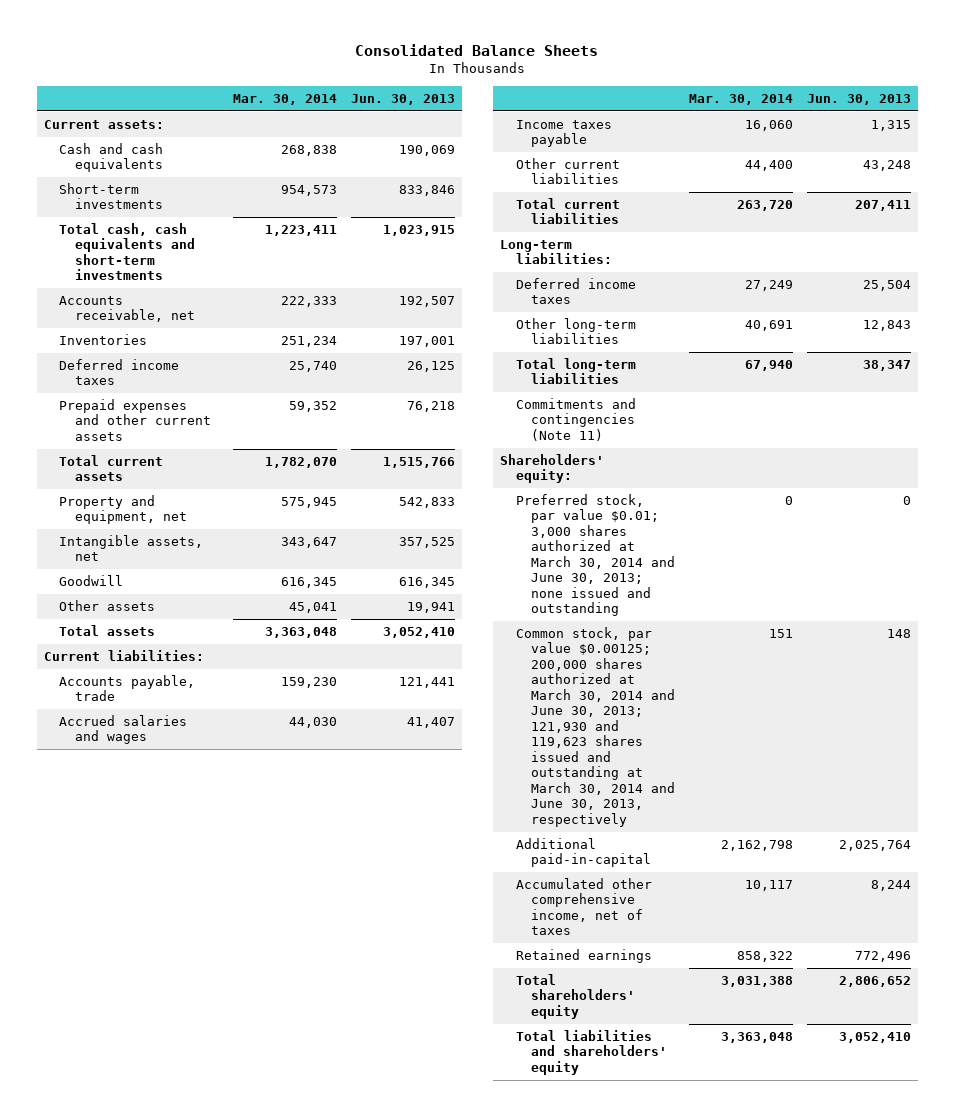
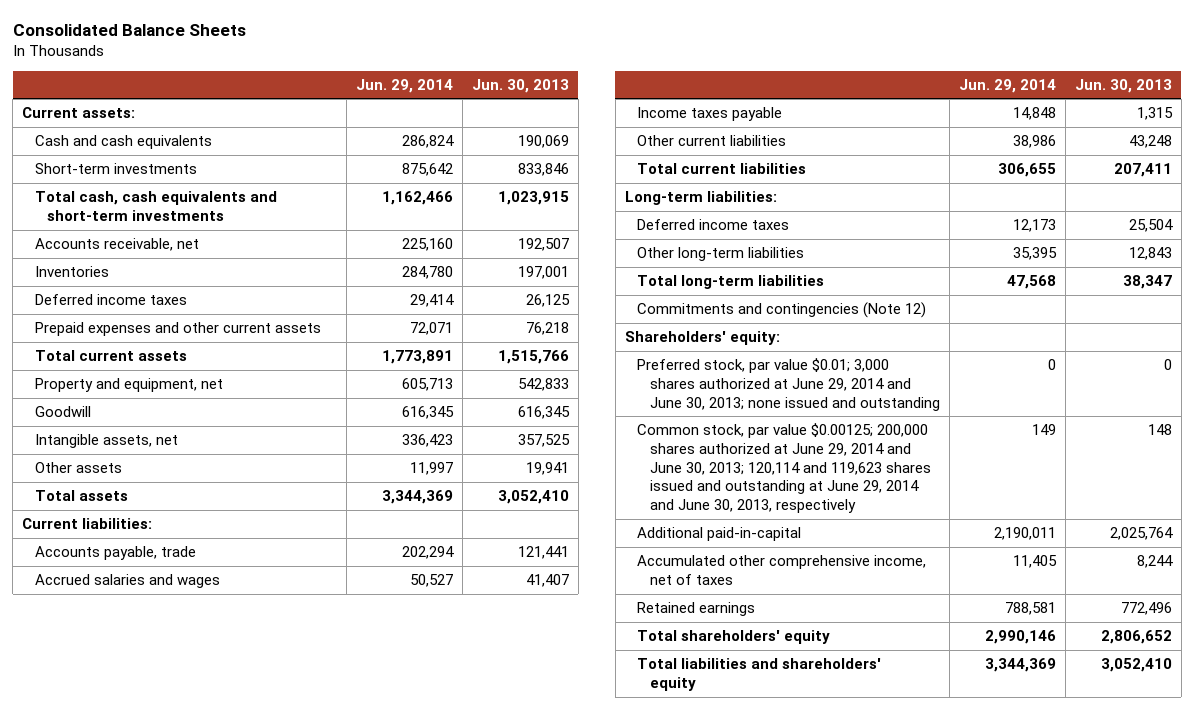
- | Mar. 30, 2014 | Jun. 30, 2013
+ | Jun. 29, 2014 | Jun. 30, 2013
moved down: Intangible assets, net | 336,423 | 357,525
- Commitments and contingencies (Note 11)
+ Commitments and contingencies (Note 12)
- Preferred stock, par value $0.01; 3,000 shares authorized at March 30, 2014 and June 30, 2013; none issued and outstanding | 0 | 0
- Common stock, par value $0.00125; 200,000 shares authorized at March 30, 2014 and June 30, 2013; 121,930 and 119,623 shares issued and outstanding at March 30, 2014 and June 30, 2013, respectively | 151 | 148
+ Preferred stock, par value $0.01; 3,000 shares authorized at June 29, 2014 and June 30, 2013; none issued and outstanding | 0 | 0
+ Common stock, par value $0.00125; 200,000 shares authorized at June 29, 2014 and June 30, 2013; 120,114 and 119,623 shares issued and outstanding at June 29, 2014 and June 30, 2013, respectively | 149 | 148

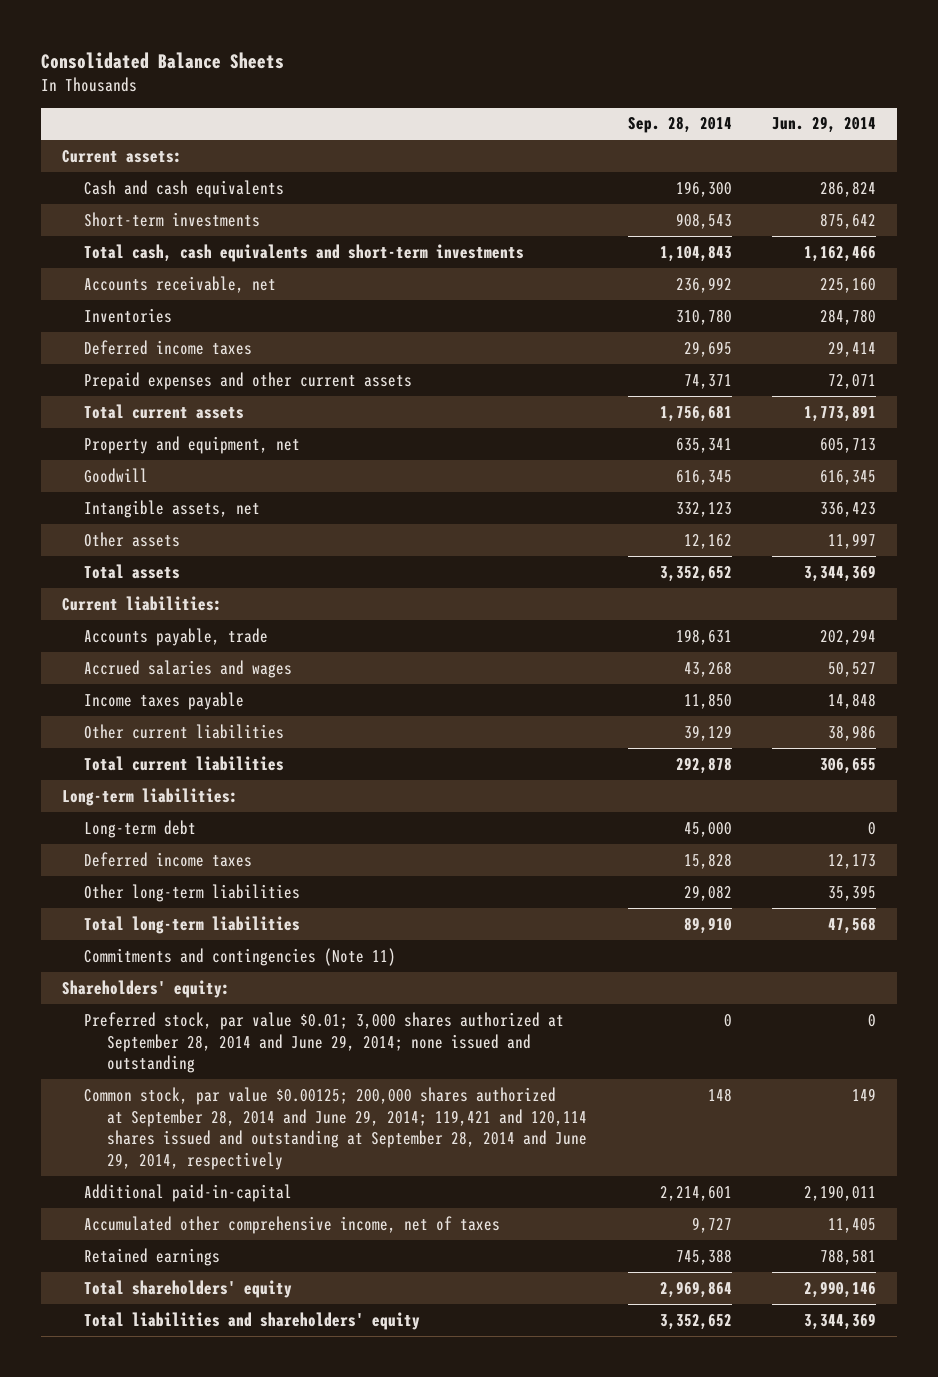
- | Jun. 29, 2014 | Jun. 30, 2013
+ | Sep. 28, 2014 | Jun. 29, 2014
+ Long-term debt | 45,000 | 0
- Commitments and contingencies (Note 12)
+ Commitments and contingencies (Note 11)
- Preferred stock, par value $0.01; 3,000 shares authorized at June 29, 2014 and June 30, 2013; none issued and outstanding | 0 | 0
- Common stock, par value $0.00125; 200,000 shares authorized at June 29, 2014 and June 30, 2013; 120,114 and 119,623 shares issued and outstanding at June 29, 2014 and June 30, 2013, respectively | 149 | 148
+ Preferred stock, par value $0.01; 3,000 shares authorized at September 28, 2014 and June 29, 2014; none issued and outstanding | 0 | 0
+ Common stock, par value $0.00125; 200,000 shares authorized at September 28, 2014 and June 29, 2014; 119,421 and 120,114 shares issued and outstanding at September 28, 2014 and June 29, 2014, respectively | 148 | 149

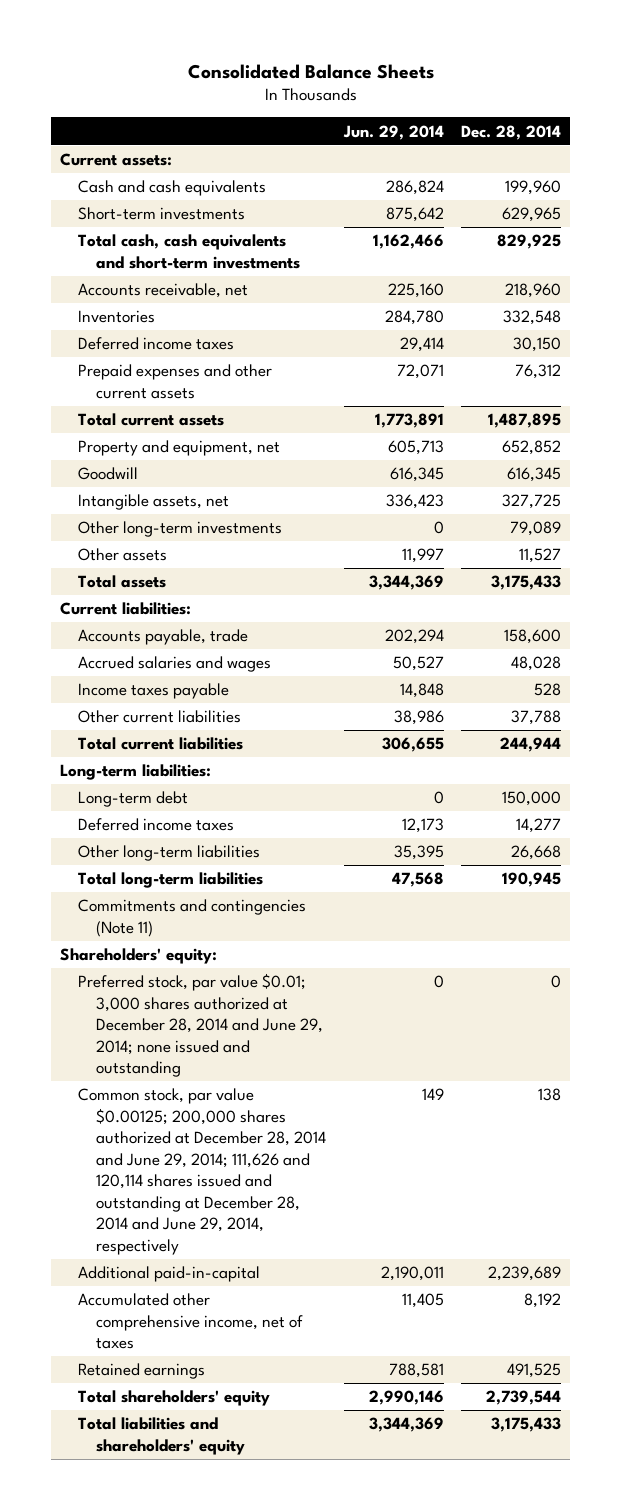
- | Sep. 28, 2014 | Jun. 29, 2014
+ | Jun. 29, 2014 | Dec. 28, 2014
+ Other long-term investments | 0 | 79,089
- Preferred stock, par value $0.01; 3,000 shares authorized at September 28, 2014 and June 29, 2014; none issued and outstanding | 0 | 0
- Common stock, par value $0.00125; 200,000 shares authorized at September 28, 2014 and June 29, 2014; 119,421 and 120,114 shares issued and outstanding at September 28, 2014 and June 29, 2014, respectively | 148 | 149
+ Preferred stock, par value $0.01; 3,000 shares authorized at December 28, 2014 and June 29, 2014; none issued and outstanding | 0 | 0
+ Common stock, par value $0.00125; 200,000 shares authorized at December 28, 2014 and June 29, 2014; 111,626 and 120,114 shares issued and outstanding at December 28, 2014 and June 29, 2014, respectively | 149 | 138

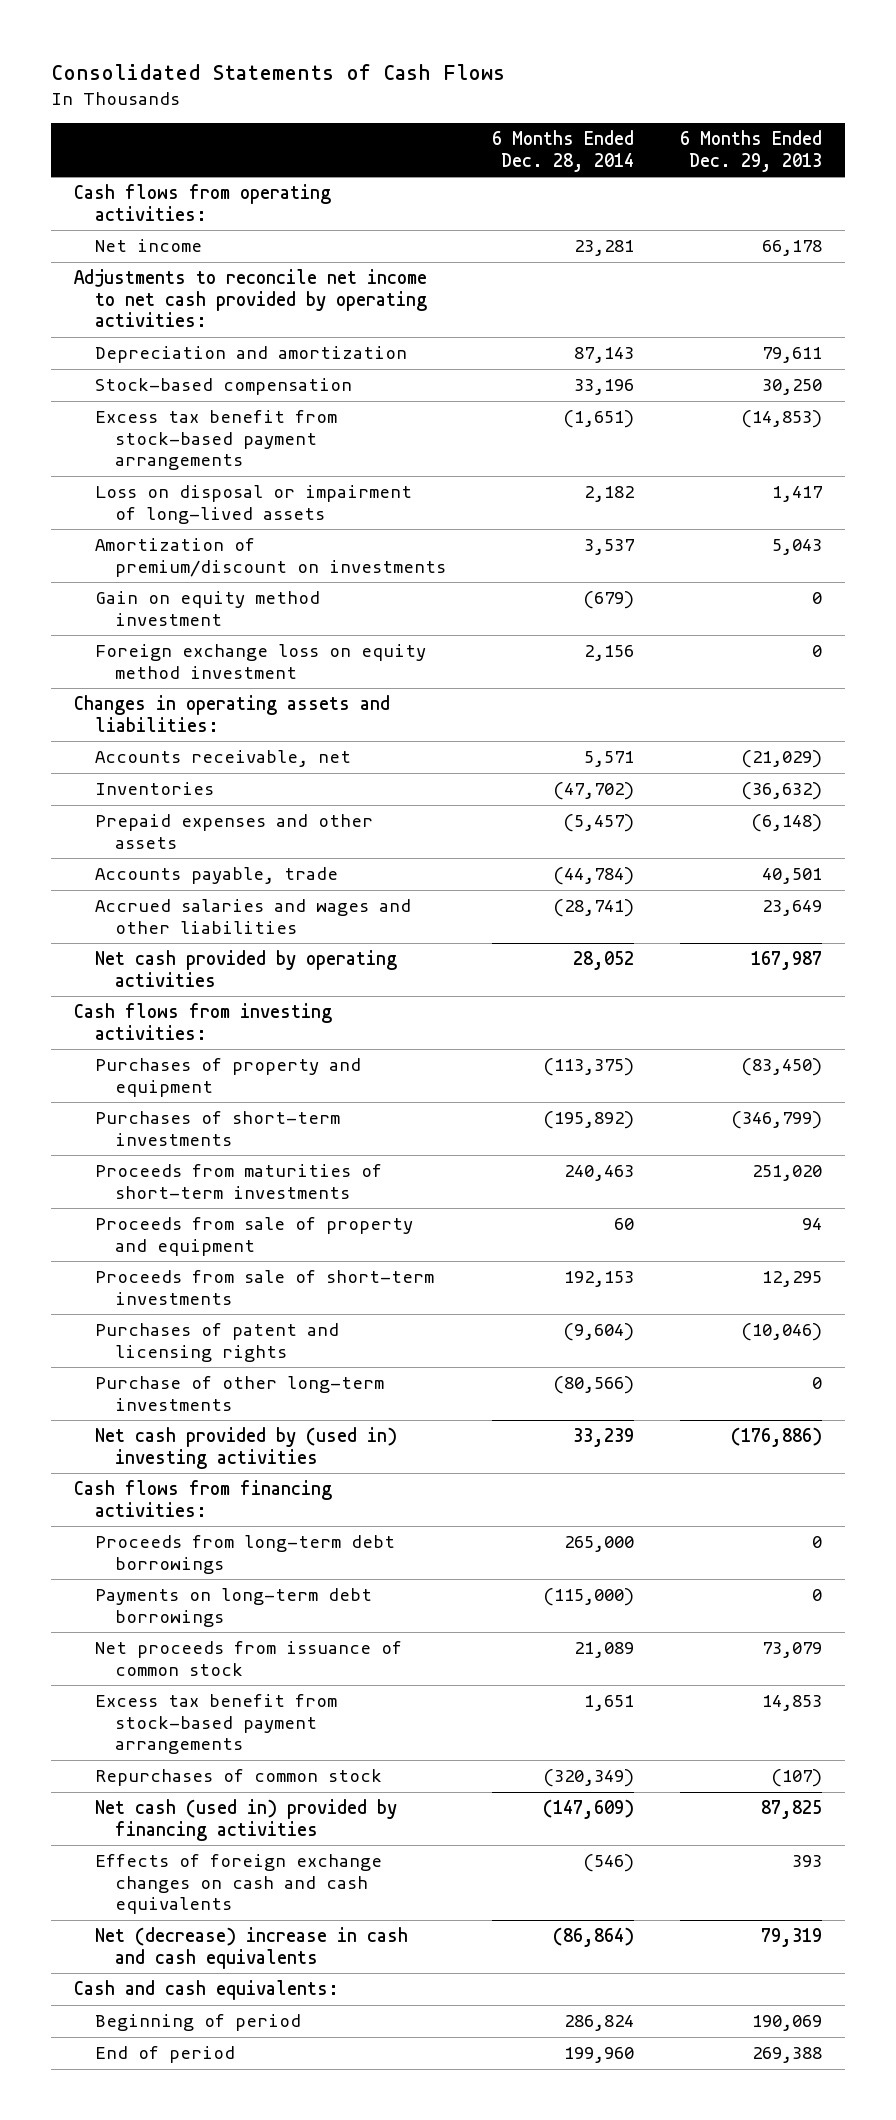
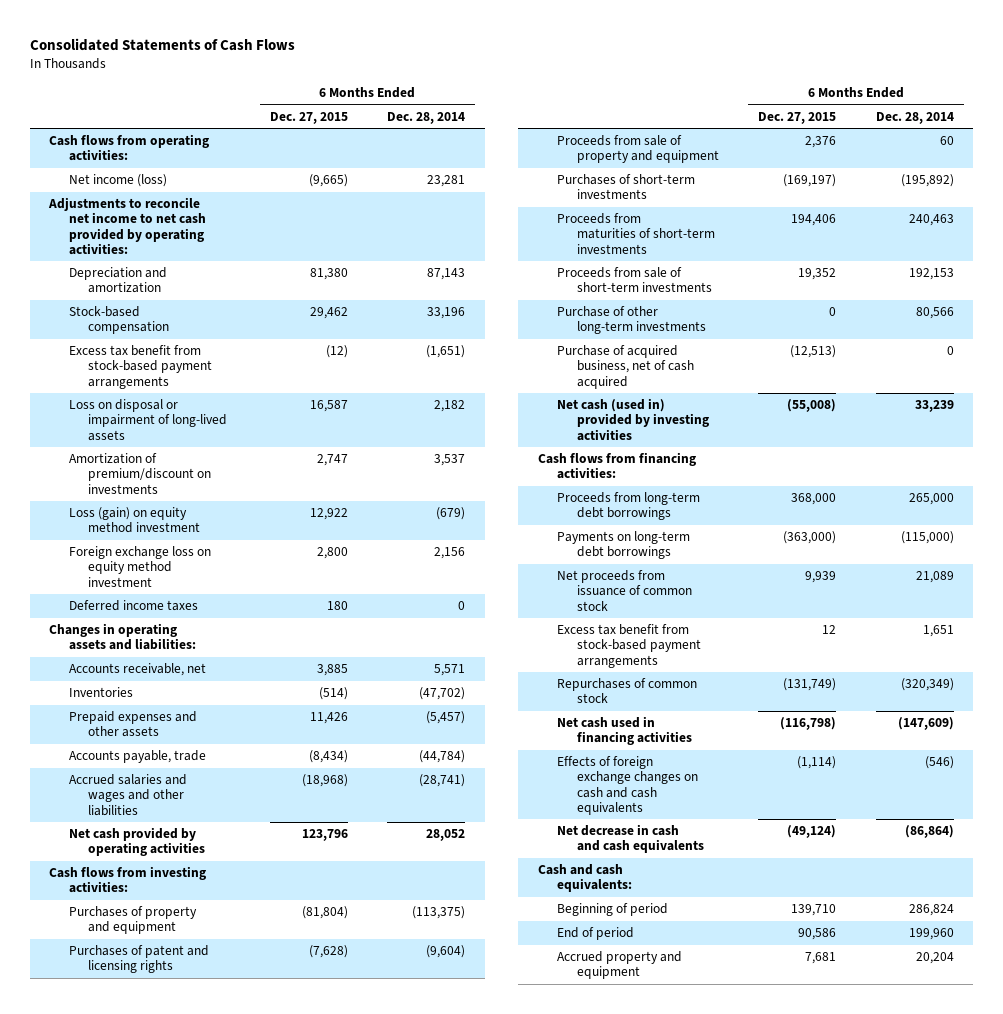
- | 6 Months Ended Dec. 28, 2014 | 6 Months Ended Dec. 29, 2013
+ | 6 Months Ended Dec. 27, 2015 | 6 Months Ended Dec. 28, 2014
- Net income | 23,281 | 66,178
+ Net income (loss) | (9,665) | 23,281
- Gain on equity method investment | (679) | 0
+ Loss (gain) on equity method investment | 12,922 | (679)
+ Deferred income taxes | 180 | 0
moved up: Purchases of patent and licensing rights | (7,628) | (9,604)
moved up: Proceeds from sale of property and equipment | 2,376 | 60
- Purchase of other long-term investments | (80,566) | 0
- Net cash provided by (used in) investing activities | 33,239 | (176,886)
+ Purchase of other long-term investments | 0 | 80,566
+ Purchase of acquired business, net of cash acquired | (12,513) | 0
+ Net cash (used in) provided by investing activities | (55,008) | 33,239
- Net cash (used in) provided by financing activities | (147,609) | 87,825
+ Net cash used in financing activities | (116,798) | (147,609)
- Net (decrease) increase in cash and cash equivalents | (86,864) | 79,319
+ Net decrease in cash and cash equivalents | (49,124) | (86,864)
+ Accrued property and equipment | 7,681 | 20,204

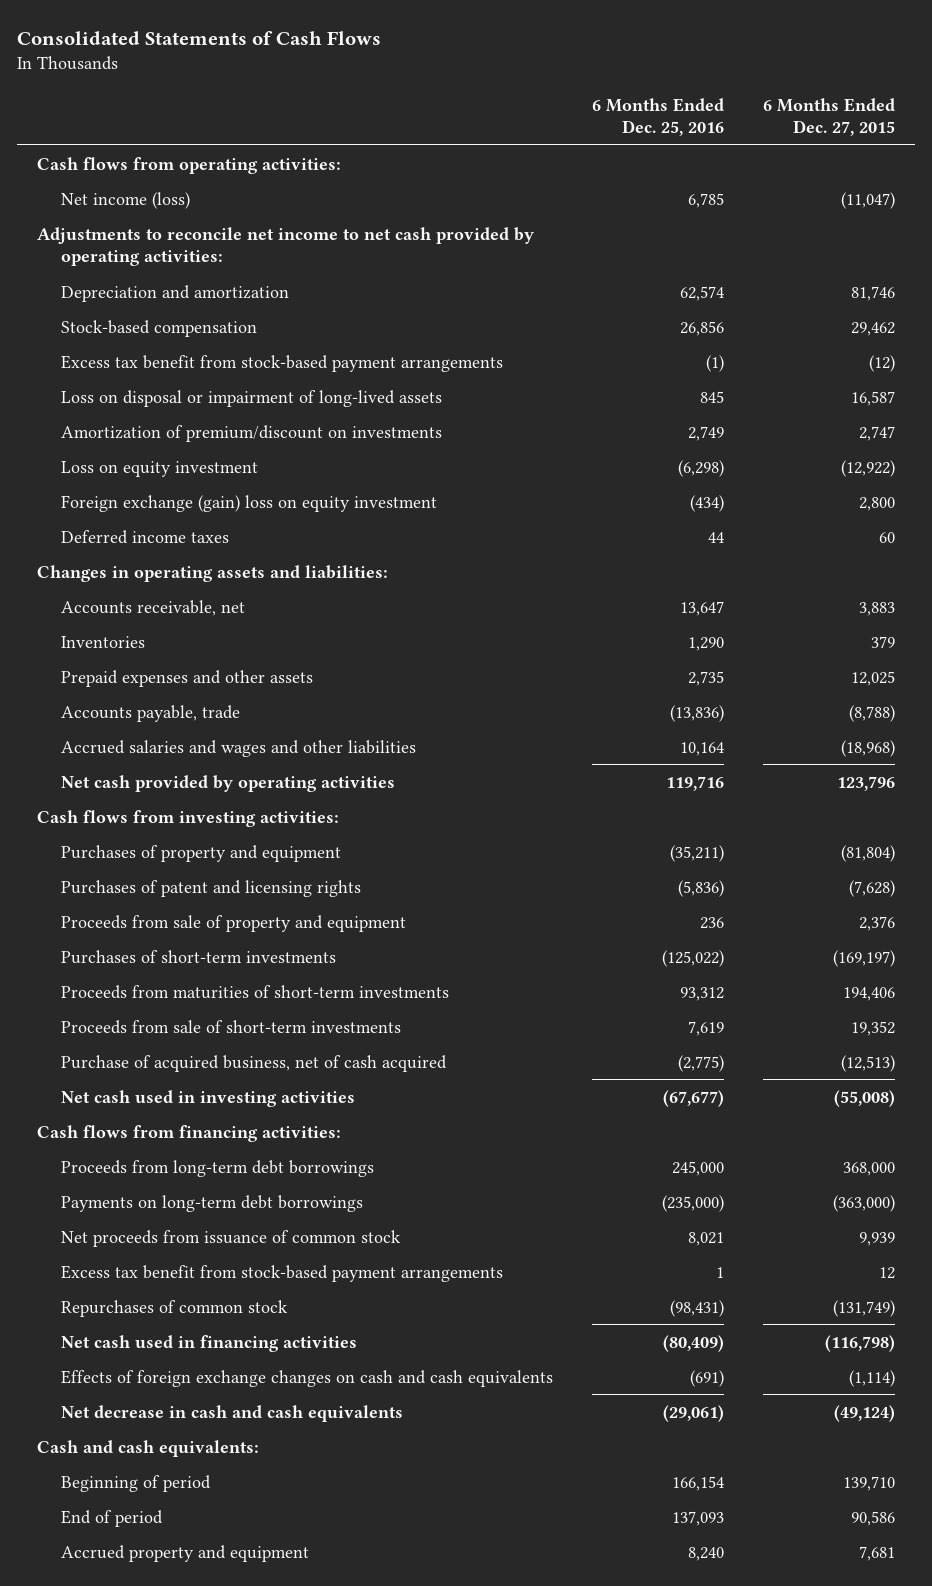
- | 6 Months Ended Dec. 27, 2015 | 6 Months Ended Dec. 28, 2014
+ | 6 Months Ended Dec. 25, 2016 | 6 Months Ended Dec. 27, 2015
- Net income (loss) | (9,665) | 23,281
+ Net income (loss) | 6,785 | (11,047)
- Depreciation and amortization | 81,380 | 87,143
+ Depreciation and amortization | 62,574 | 81,746
- Loss (gain) on equity method investment | 12,922 | (679)
- Foreign exchange loss on equity method investment | 2,800 | 2,156
- Deferred income taxes | 180 | 0
+ Loss on equity investment | (6,298) | (12,922)
+ Foreign exchange (gain) loss on equity investment | (434) | 2,800
+ Deferred income taxes | 44 | 60
- Accounts receivable, net | 3,885 | 5,571
- Inventories | (514) | (47,702)
- Prepaid expenses and other assets | 11,426 | (5,457)
- Accounts payable, trade | (8,434) | (44,784)
+ Accounts receivable, net | 13,647 | 3,883
+ Inventories | 1,290 | 379
+ Prepaid expenses and other assets | 2,735 | 12,025
+ Accounts payable, trade | (13,836) | (8,788)
- Purchase of other long-term investments | 0 | 80,566
- Net cash (used in) provided by investing activities | (55,008) | 33,239
+ Net cash used in investing activities | (67,677) | (55,008)

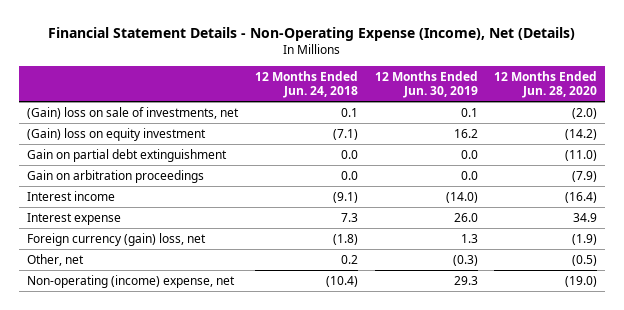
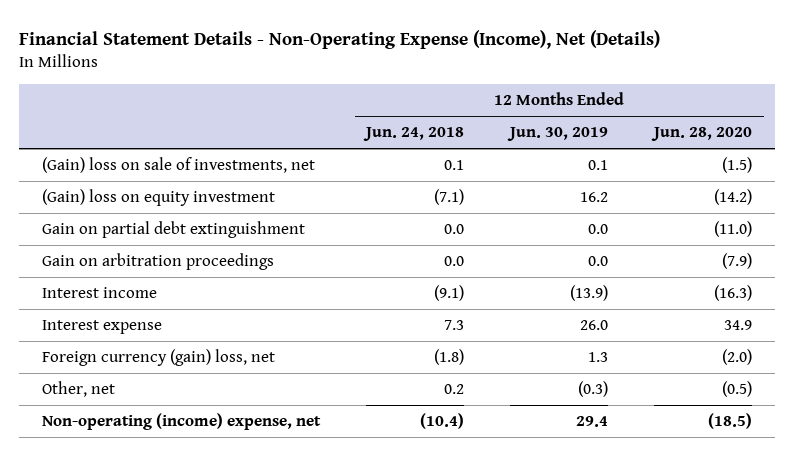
- (Gain) loss on sale of investments, net | 0.1 | 0.1 | (2.0)
+ (Gain) loss on sale of investments, net | 0.1 | 0.1 | (1.5)
- Interest income | (9.1) | (14.0) | (16.4)
+ Interest income | (9.1) | (13.9) | (16.3)
- Foreign currency (gain) loss, net | (1.8) | 1.3 | (1.9)
+ Foreign currency (gain) loss, net | (1.8) | 1.3 | (2.0)
- Non-operating (income) expense, net | (10.4) | 29.3 | (19.0)
+ Non-operating (income) expense, net | (10.4) | 29.4 | (18.5)

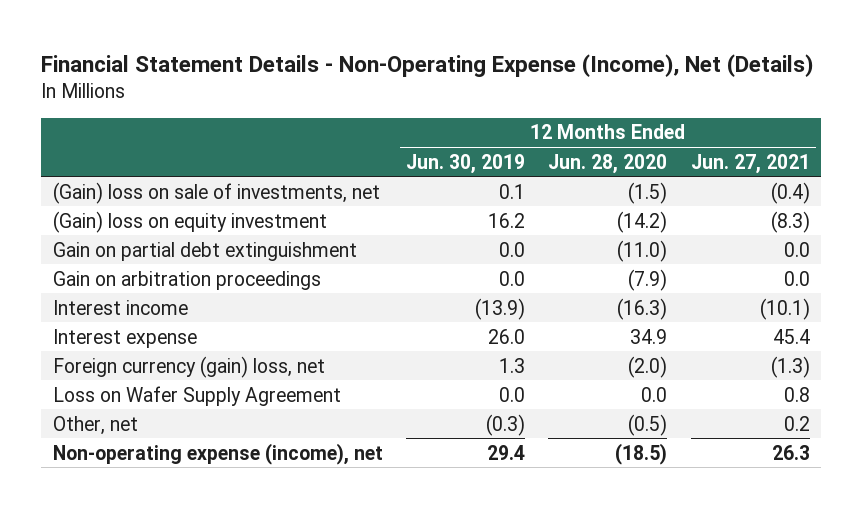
- | 12 Months Ended Jun. 24, 2018 | 12 Months Ended Jun. 30, 2019 | 12 Months Ended Jun. 28, 2020
+ | 12 Months Ended Jun. 30, 2019 | 12 Months Ended Jun. 28, 2020 | 12 Months Ended Jun. 27, 2021
+ Loss on Wafer Supply Agreement | 0.0 | 0.0 | 0.8
- Non-operating (income) expense, net | (10.4) | 29.4 | (18.5)
+ Non-operating expense (income), net | 29.4 | (18.5) | 26.3

